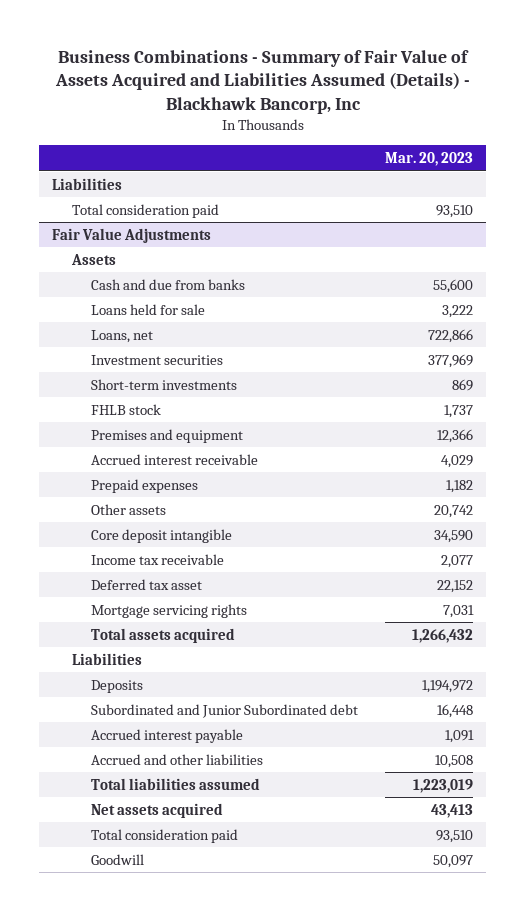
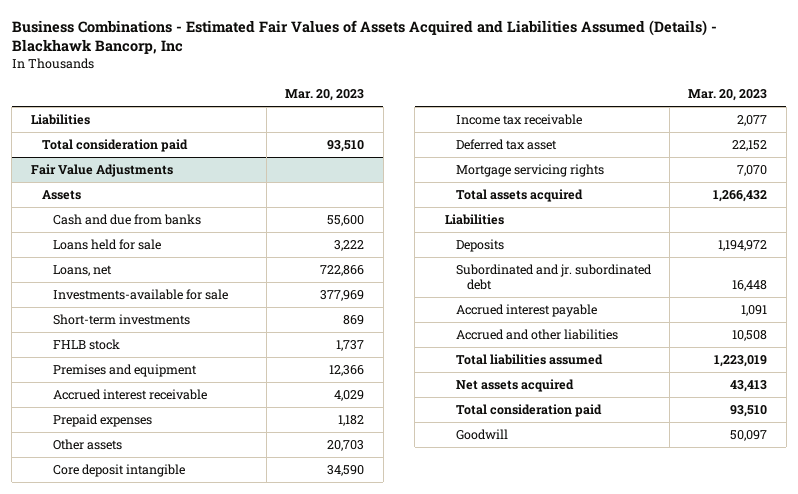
- Business Combinations - Summary of Fair Value of Assets Acquired and Liabilities Assumed (Details) - Blackhawk Bancorp, Inc
+ Business Combinations - Estimated Fair Values of Assets Acquired and Liabilities Assumed (Details) - Blackhawk Bancorp, Inc
@ Fair Value Adjustments
- Investment securities | 377,969
+ Investments-available for sale | 377,969
- Other assets | 20,742
+ Other assets | 20,703
- Mortgage servicing rights | 7,031
+ Mortgage servicing rights | 7,070
- Subordinated and Junior Subordinated debt | 16,448
+ Subordinated and jr. subordinated debt | 16,448

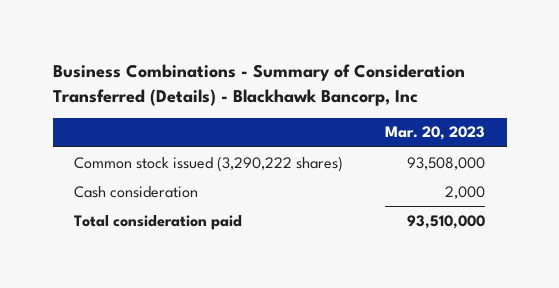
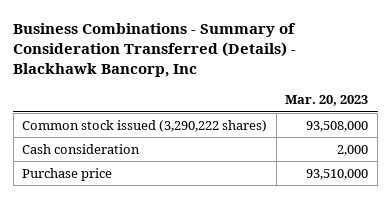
- Total consideration paid | 93,510,000
+ Purchase price | 93,510,000

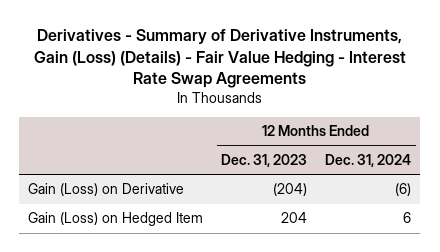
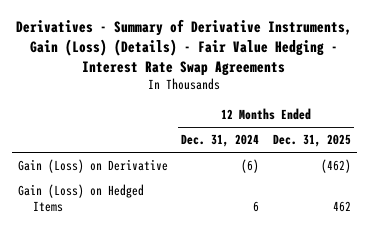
- | 12 Months Ended Dec. 31, 2023 | 12 Months Ended Dec. 31, 2024
+ | 12 Months Ended Dec. 31, 2024 | 12 Months Ended Dec. 31, 2025
- Gain (Loss) on Hedged Item | 204 | 6
+ Gain (Loss) on Hedged Items | 6 | 462

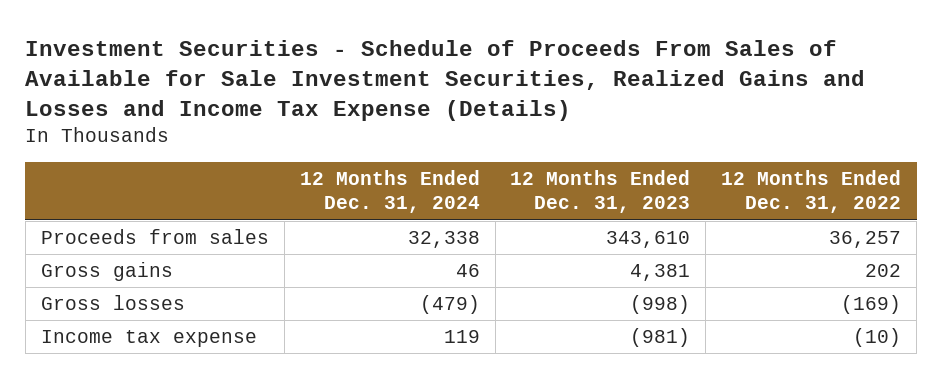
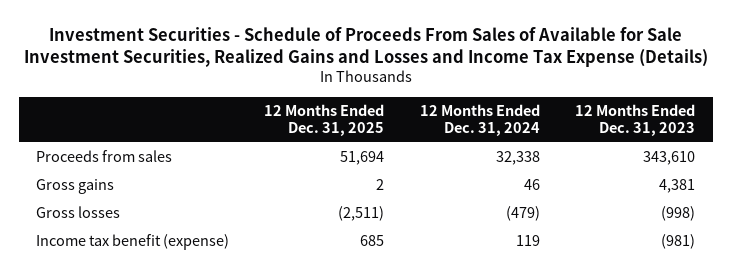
- | 12 Months Ended Dec. 31, 2024 | 12 Months Ended Dec. 31, 2023 | 12 Months Ended Dec. 31, 2022
+ | 12 Months Ended Dec. 31, 2025 | 12 Months Ended Dec. 31, 2024 | 12 Months Ended Dec. 31, 2023
- Income tax expense | 119 | (981) | (10)
+ Income tax benefit (expense) | 685 | 119 | (981)

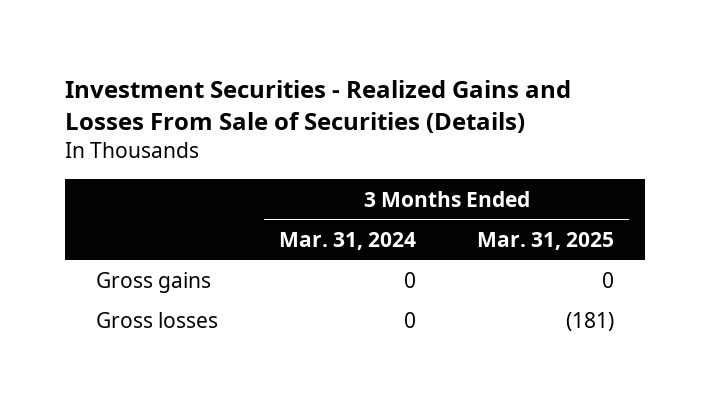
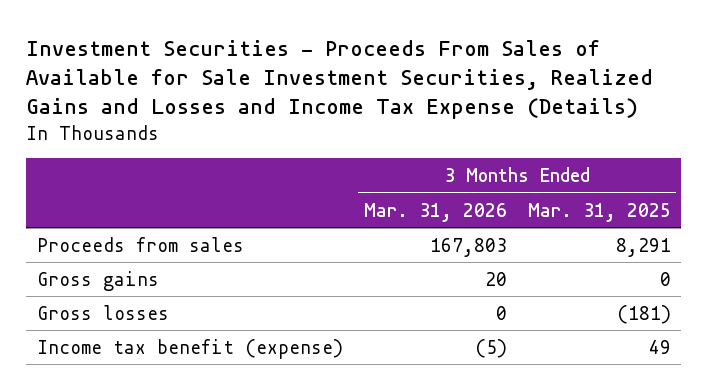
- Investment Securities - Realized Gains and Losses From Sale of Securities (Details)
+ Investment Securities - Proceeds From Sales of Available for Sale Investment Securities, Realized Gains and Losses and Income Tax Expense (Details)
- | 3 Months Ended Mar. 31, 2024 | 3 Months Ended Mar. 31, 2025
+ | 3 Months Ended Mar. 31, 2026 | 3 Months Ended Mar. 31, 2025
+ Proceeds from sales | 167,803 | 8,291
+ Income tax benefit (expense) | (5) | 49

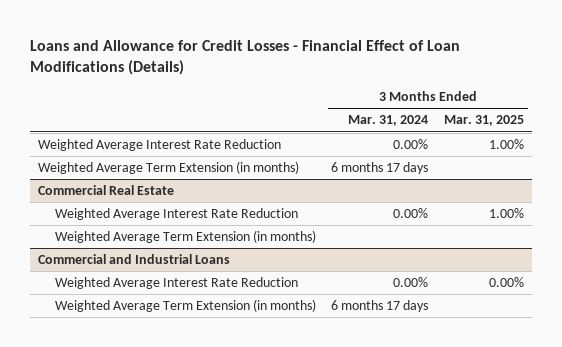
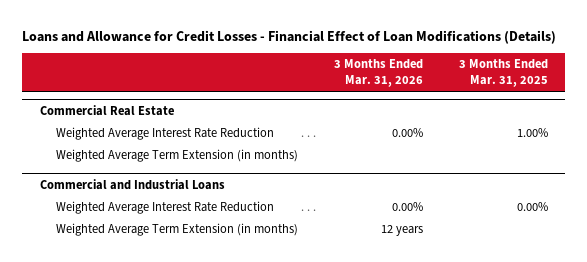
- | 3 Months Ended Mar. 31, 2024 | 3 Months Ended Mar. 31, 2025
+ | 3 Months Ended Mar. 31, 2026 | 3 Months Ended Mar. 31, 2025
- Weighted Average Interest Rate Reduction | 0.00% | 1.00%
- Weighted Average Term Extension (in months) | 6 months 17 days |

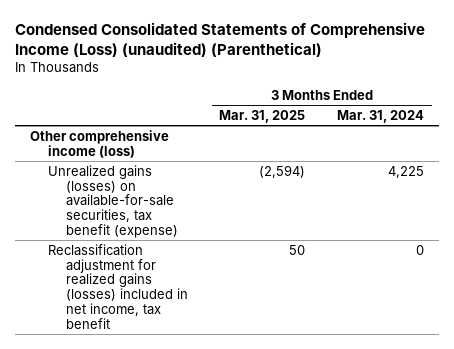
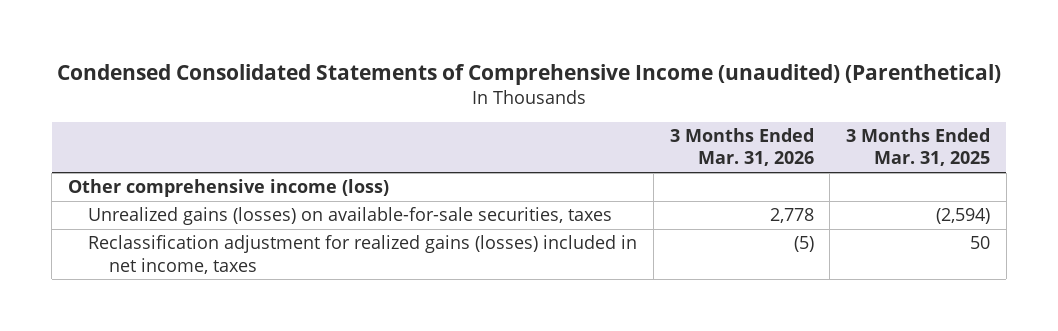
- Condensed Consolidated Statements of Comprehensive Income (Loss) (unaudited) (Parenthetical)
+ Condensed Consolidated Statements of Comprehensive Income (unaudited) (Parenthetical)
- | 3 Months Ended Mar. 31, 2025 | 3 Months Ended Mar. 31, 2024
+ | 3 Months Ended Mar. 31, 2026 | 3 Months Ended Mar. 31, 2025
- Unrealized gains (losses) on available-for-sale securities, tax benefit (expense) | (2,594) | 4,225
- Reclassification adjustment for realized gains (losses) included in net income, tax benefit | 50 | 0
+ Unrealized gains (losses) on available-for-sale securities, taxes | 2,778 | (2,594)
+ Reclassification adjustment for realized gains (losses) included in net income, taxes | (5) | 50

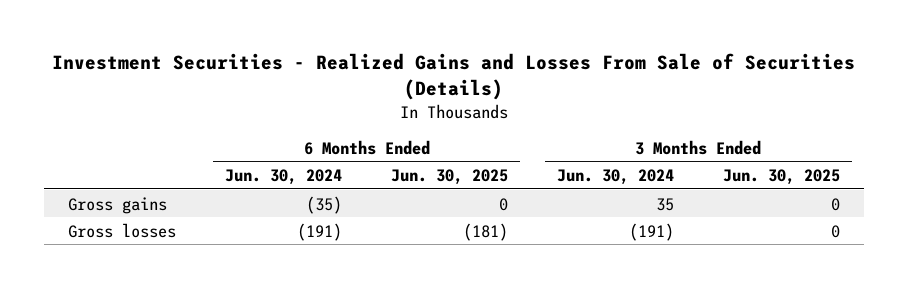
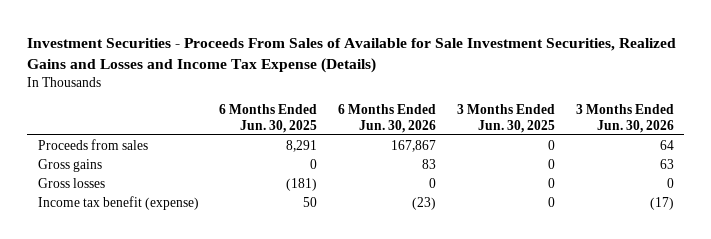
- Investment Securities - Realized Gains and Losses From Sale of Securities (Details)
+ Investment Securities - Proceeds From Sales of Available for Sale Investment Securities, Realized Gains and Losses and Income Tax Expense (Details)
- | 6 Months Ended Jun. 30, 2024 | 6 Months Ended Jun. 30, 2025 | 3 Months Ended Jun. 30, 2024 | 3 Months Ended Jun. 30, 2025
+ | 6 Months Ended Jun. 30, 2025 | 6 Months Ended Jun. 30, 2026 | 3 Months Ended Jun. 30, 2025 | 3 Months Ended Jun. 30, 2026
+ Proceeds from sales | 8,291 | 167,867 | 0 | 64
+ Income tax benefit (expense) | 50 | (23) | 0 | (17)

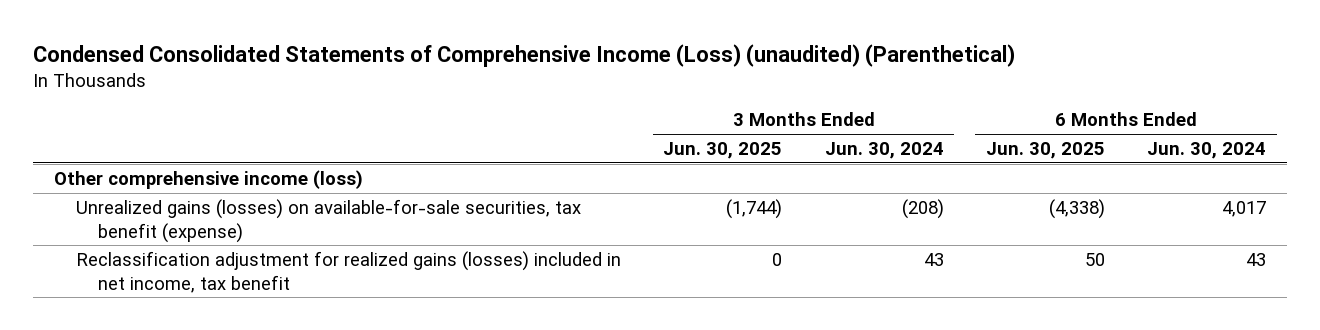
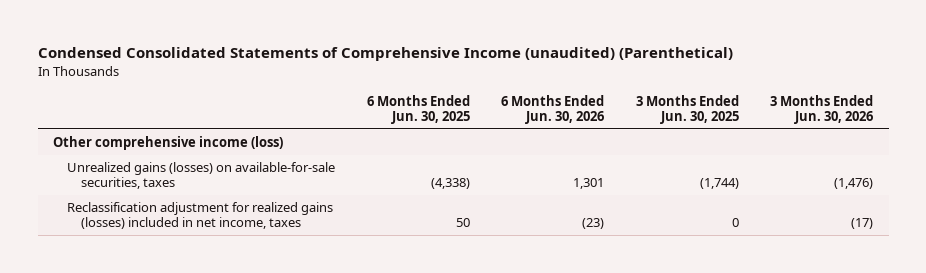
- Condensed Consolidated Statements of Comprehensive Income (Loss) (unaudited) (Parenthetical)
+ Condensed Consolidated Statements of Comprehensive Income (unaudited) (Parenthetical)
- | 3 Months Ended Jun. 30, 2025 | 3 Months Ended Jun. 30, 2024 | 6 Months Ended Jun. 30, 2025 | 6 Months Ended Jun. 30, 2024
+ | 6 Months Ended Jun. 30, 2025 | 6 Months Ended Jun. 30, 2026 | 3 Months Ended Jun. 30, 2025 | 3 Months Ended Jun. 30, 2026
- Unrealized gains (losses) on available-for-sale securities, tax benefit (expense) | (1,744) | (208) | (4,338) | 4,017
- Reclassification adjustment for realized gains (losses) included in net income, tax benefit | 0 | 43 | 50 | 43
+ Unrealized gains (losses) on available-for-sale securities, taxes | (4,338) | 1,301 | (1,744) | (1,476)
+ Reclassification adjustment for realized gains (losses) included in net income, taxes | 50 | (23) | 0 | (17)

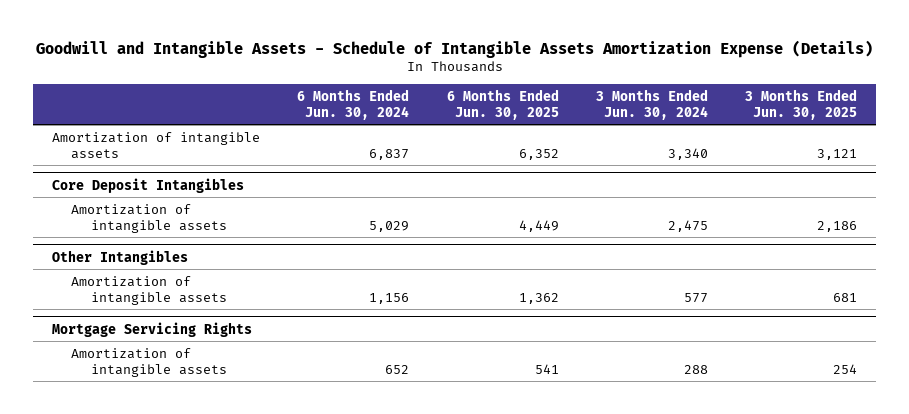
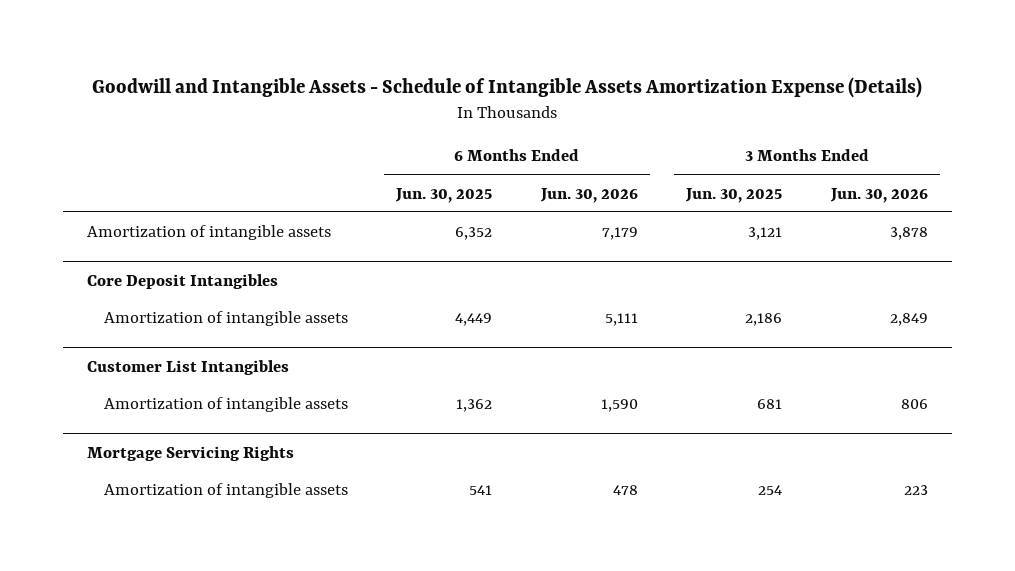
- | 6 Months Ended Jun. 30, 2024 | 6 Months Ended Jun. 30, 2025 | 3 Months Ended Jun. 30, 2024 | 3 Months Ended Jun. 30, 2025
+ | 6 Months Ended Jun. 30, 2025 | 6 Months Ended Jun. 30, 2026 | 3 Months Ended Jun. 30, 2025 | 3 Months Ended Jun. 30, 2026
- Other Intangibles
+ Customer List Intangibles

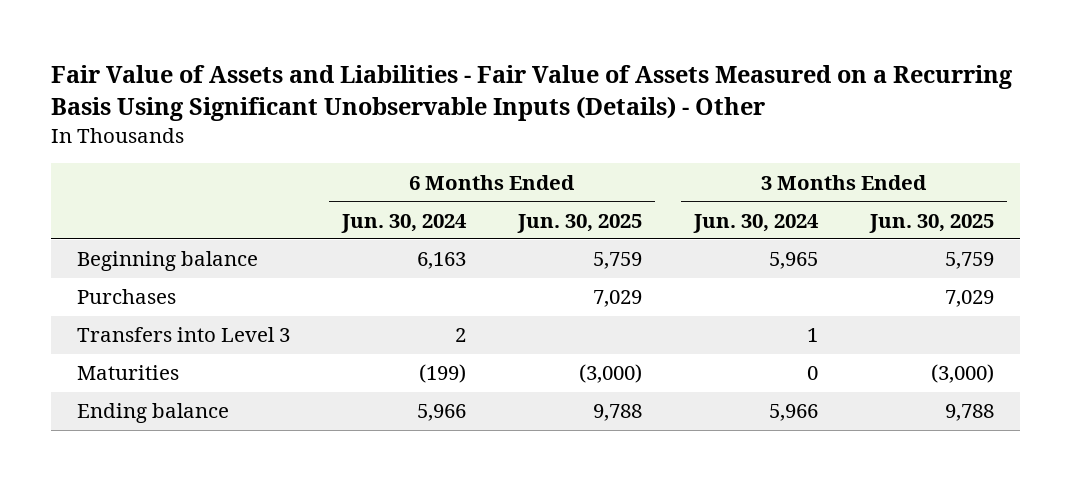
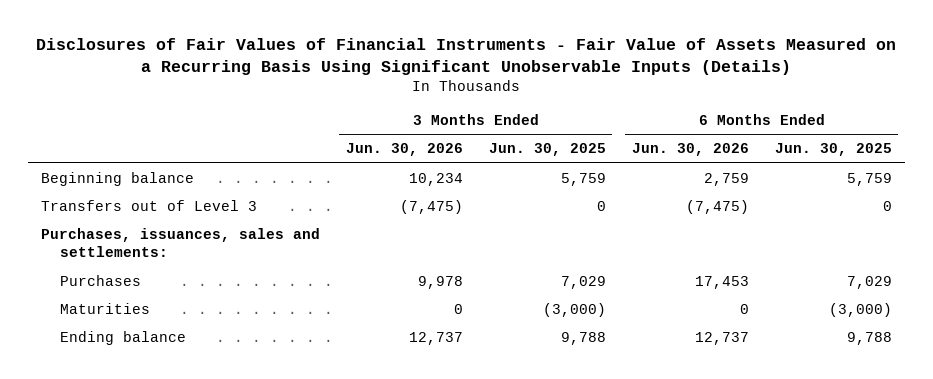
- Fair Value of Assets and Liabilities - Fair Value of Assets Measured on a Recurring Basis Using Significant Unobservable Inputs (Details) - Other
+ Disclosures of Fair Values of Financial Instruments - Fair Value of Assets Measured on a Recurring Basis Using Significant Unobservable Inputs (Details)
- | 6 Months Ended Jun. 30, 2024 | 6 Months Ended Jun. 30, 2025 | 3 Months Ended Jun. 30, 2024 | 3 Months Ended Jun. 30, 2025
+ | 3 Months Ended Jun. 30, 2026 | 3 Months Ended Jun. 30, 2025 | 6 Months Ended Jun. 30, 2026 | 6 Months Ended Jun. 30, 2025
+ Transfers out of Level 3 | (7,475) | 0 | (7,475) | 0
+ Purchases, issuances, sales and settlements:
- Transfers into Level 3 | 2 | | 1 |

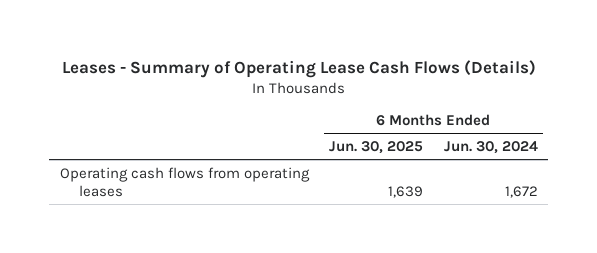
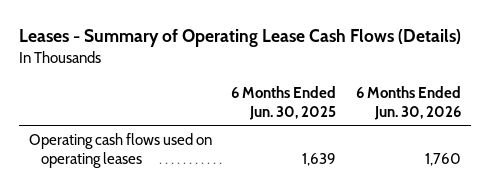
- | 6 Months Ended Jun. 30, 2025 | 6 Months Ended Jun. 30, 2024
+ | 6 Months Ended Jun. 30, 2025 | 6 Months Ended Jun. 30, 2026
- Operating cash flows from operating leases | 1,639 | 1,672
+ Operating cash flows used on operating leases | 1,639 | 1,760

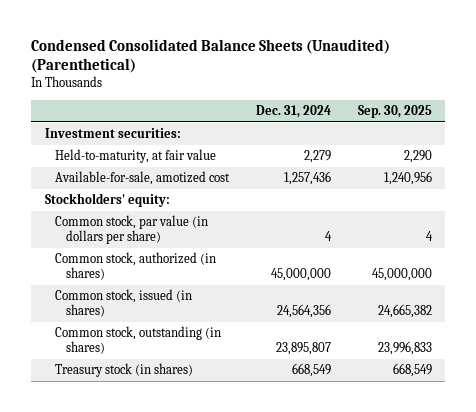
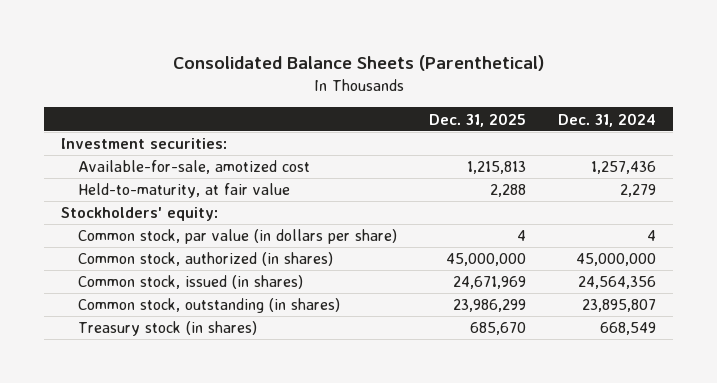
- Condensed Consolidated Balance Sheets (Unaudited) (Parenthetical)
+ Consolidated Balance Sheets (Parenthetical)
- | Dec. 31, 2024 | Sep. 30, 2025
+ | Dec. 31, 2025 | Dec. 31, 2024
moved down: Held-to-maturity, at fair value | 2,288 | 2,279

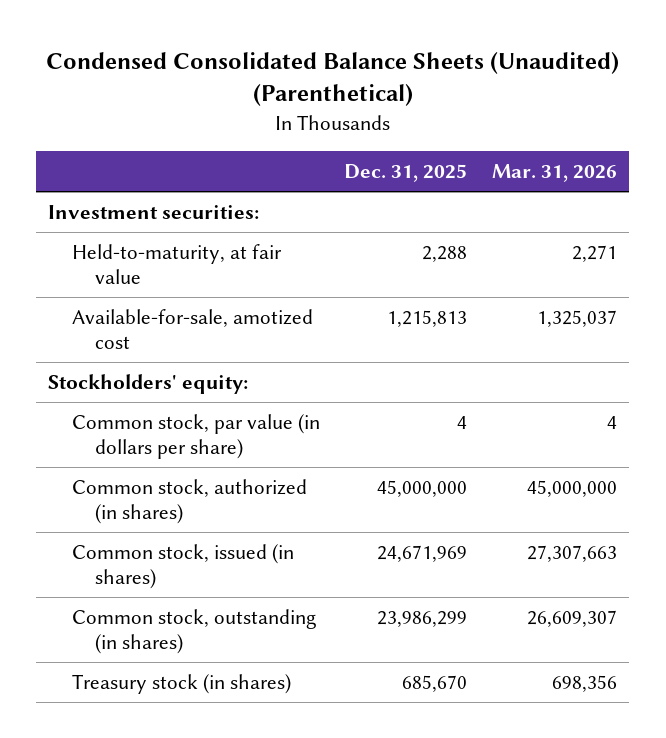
- Consolidated Balance Sheets (Parenthetical)
+ Condensed Consolidated Balance Sheets (Unaudited) (Parenthetical)
- | Dec. 31, 2025 | Dec. 31, 2024
+ | Dec. 31, 2025 | Mar. 31, 2026
moved down: Available-for-sale, amotized cost | 1,215,813 | 1,325,037

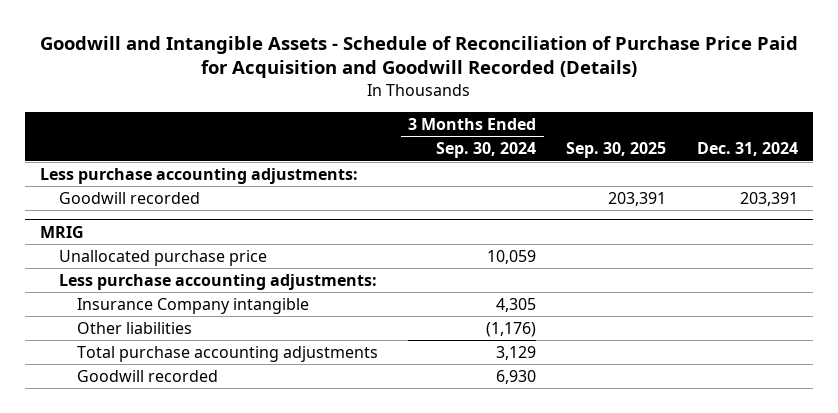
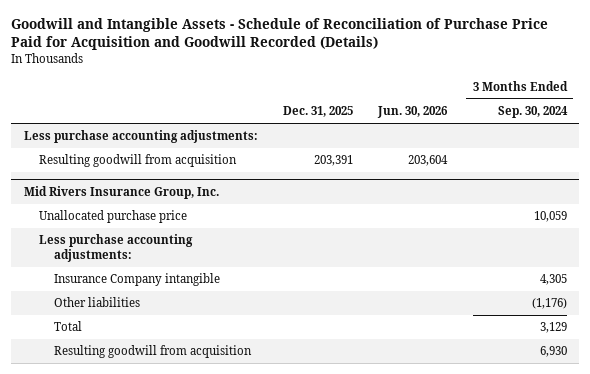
- | 3 Months Ended Sep. 30, 2024 | Sep. 30, 2025 | Dec. 31, 2024
+ | Dec. 31, 2025 | Jun. 30, 2026 | 3 Months Ended Sep. 30, 2024
- Goodwill recorded | | 203,391 | 203,391
- MRIG
+ Resulting goodwill from acquisition | 203,391 | 203,604 |
+ Mid Rivers Insurance Group, Inc.
- Total purchase accounting adjustments | 3,129 | |
- Goodwill recorded | 6,930 | |
+ Total | | | 3,129
+ Resulting goodwill from acquisition | | | 6,930

